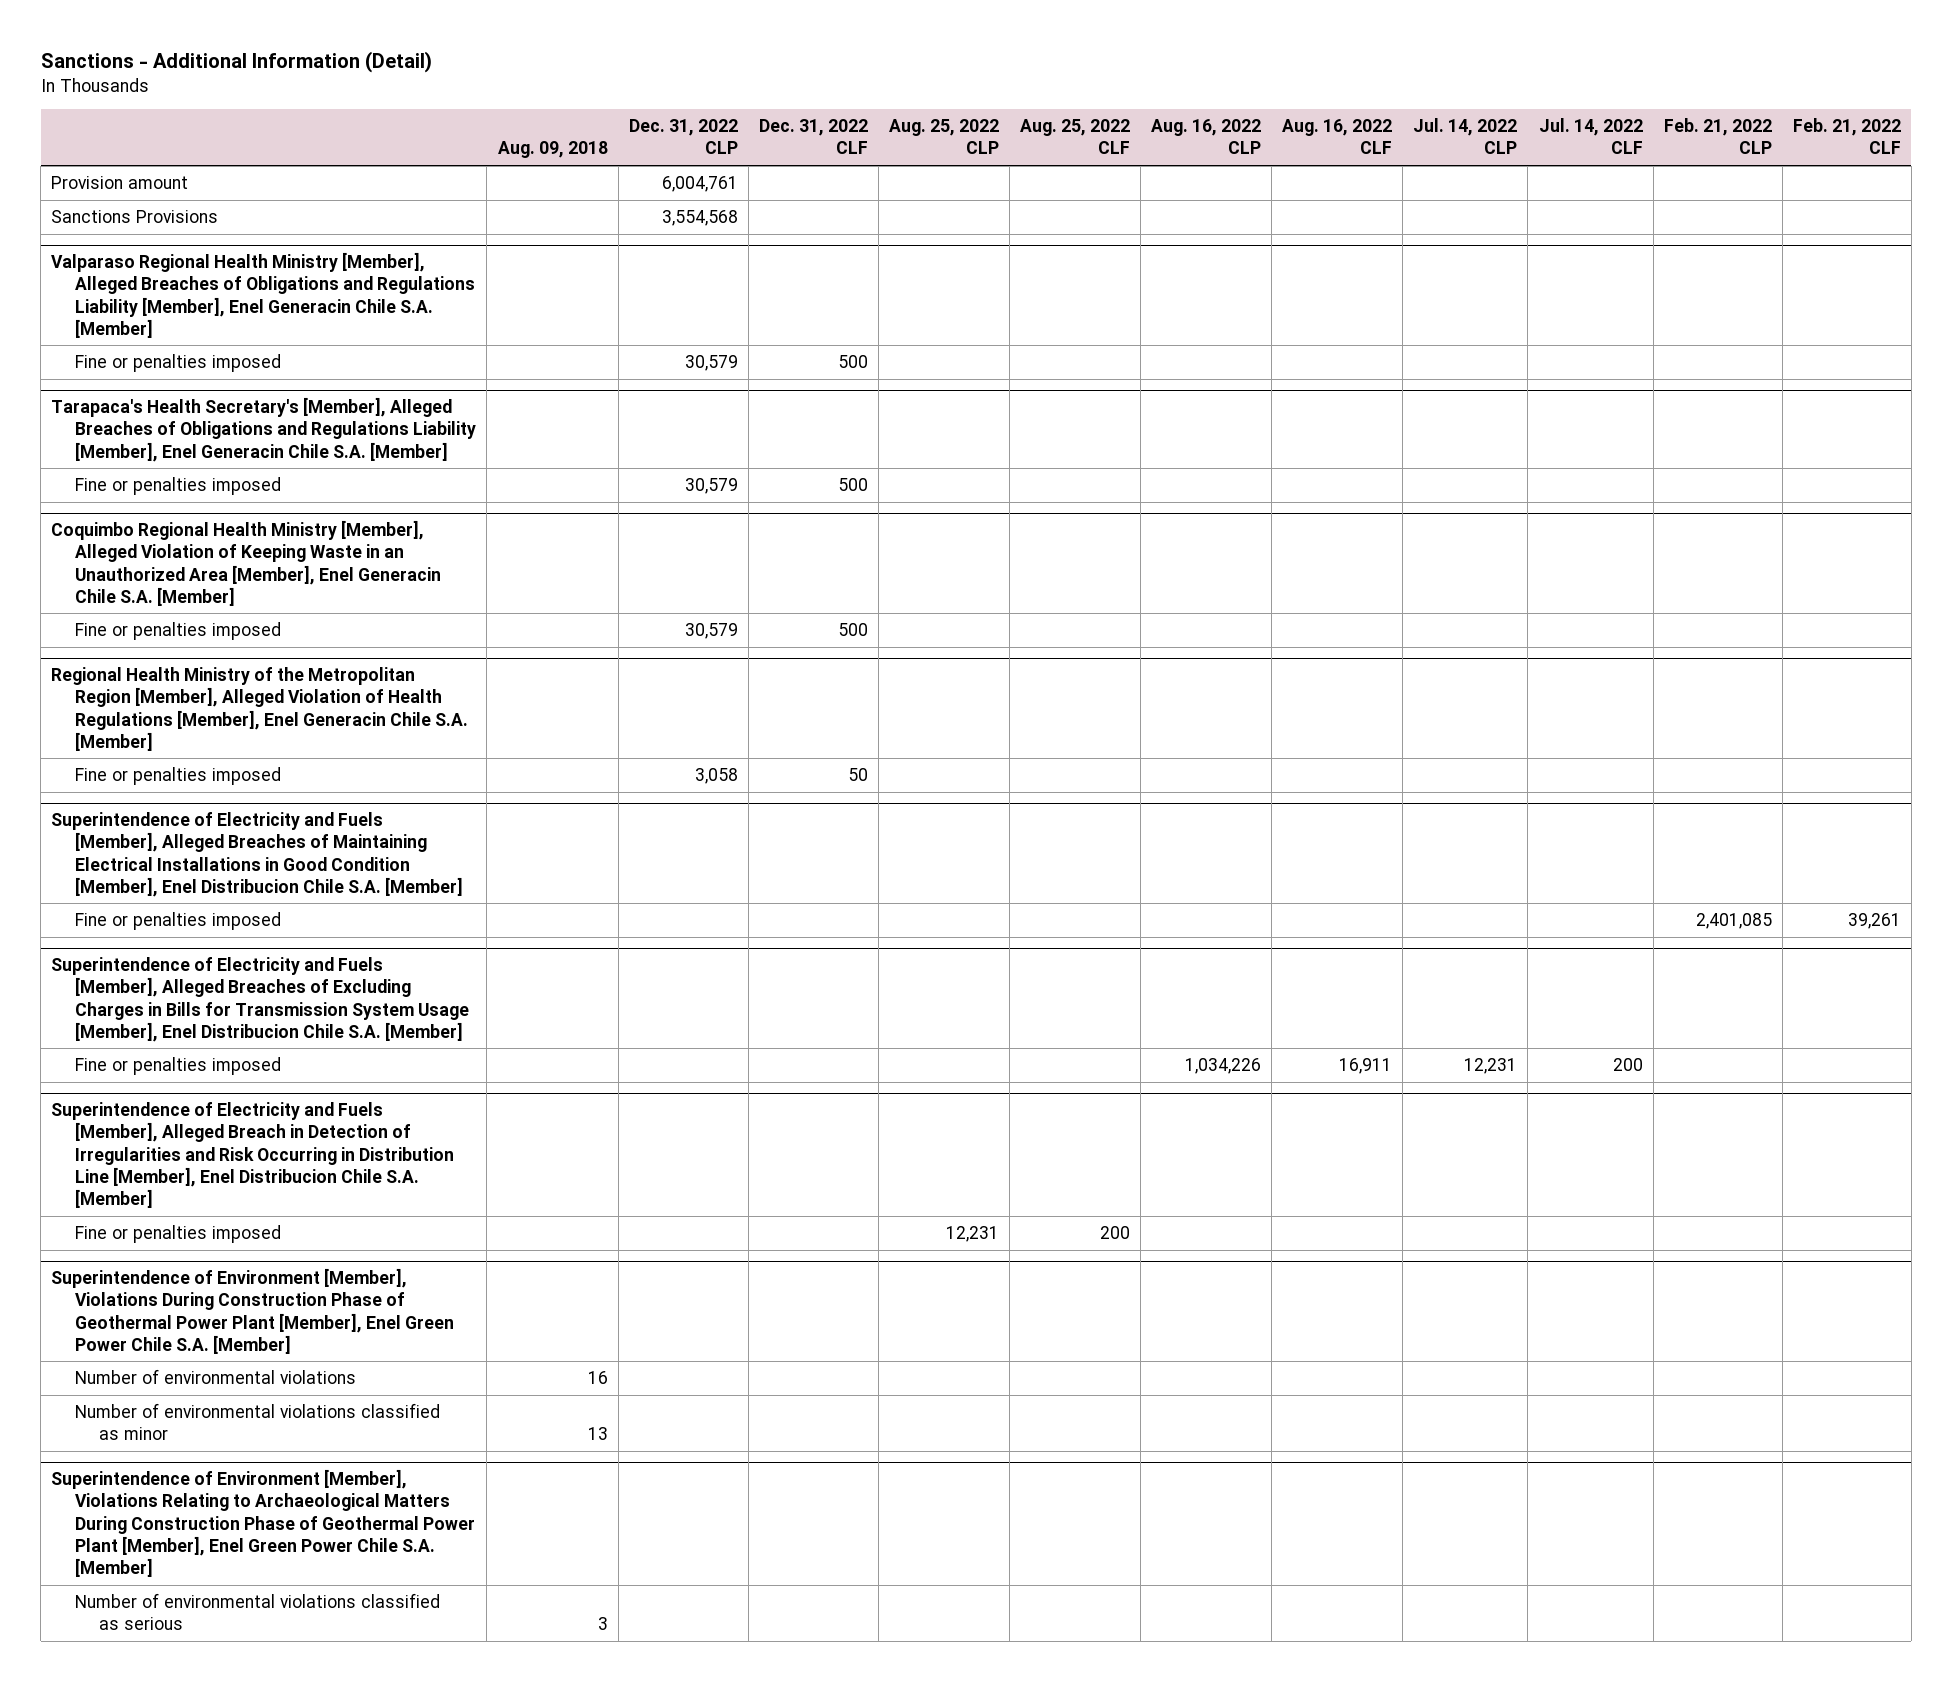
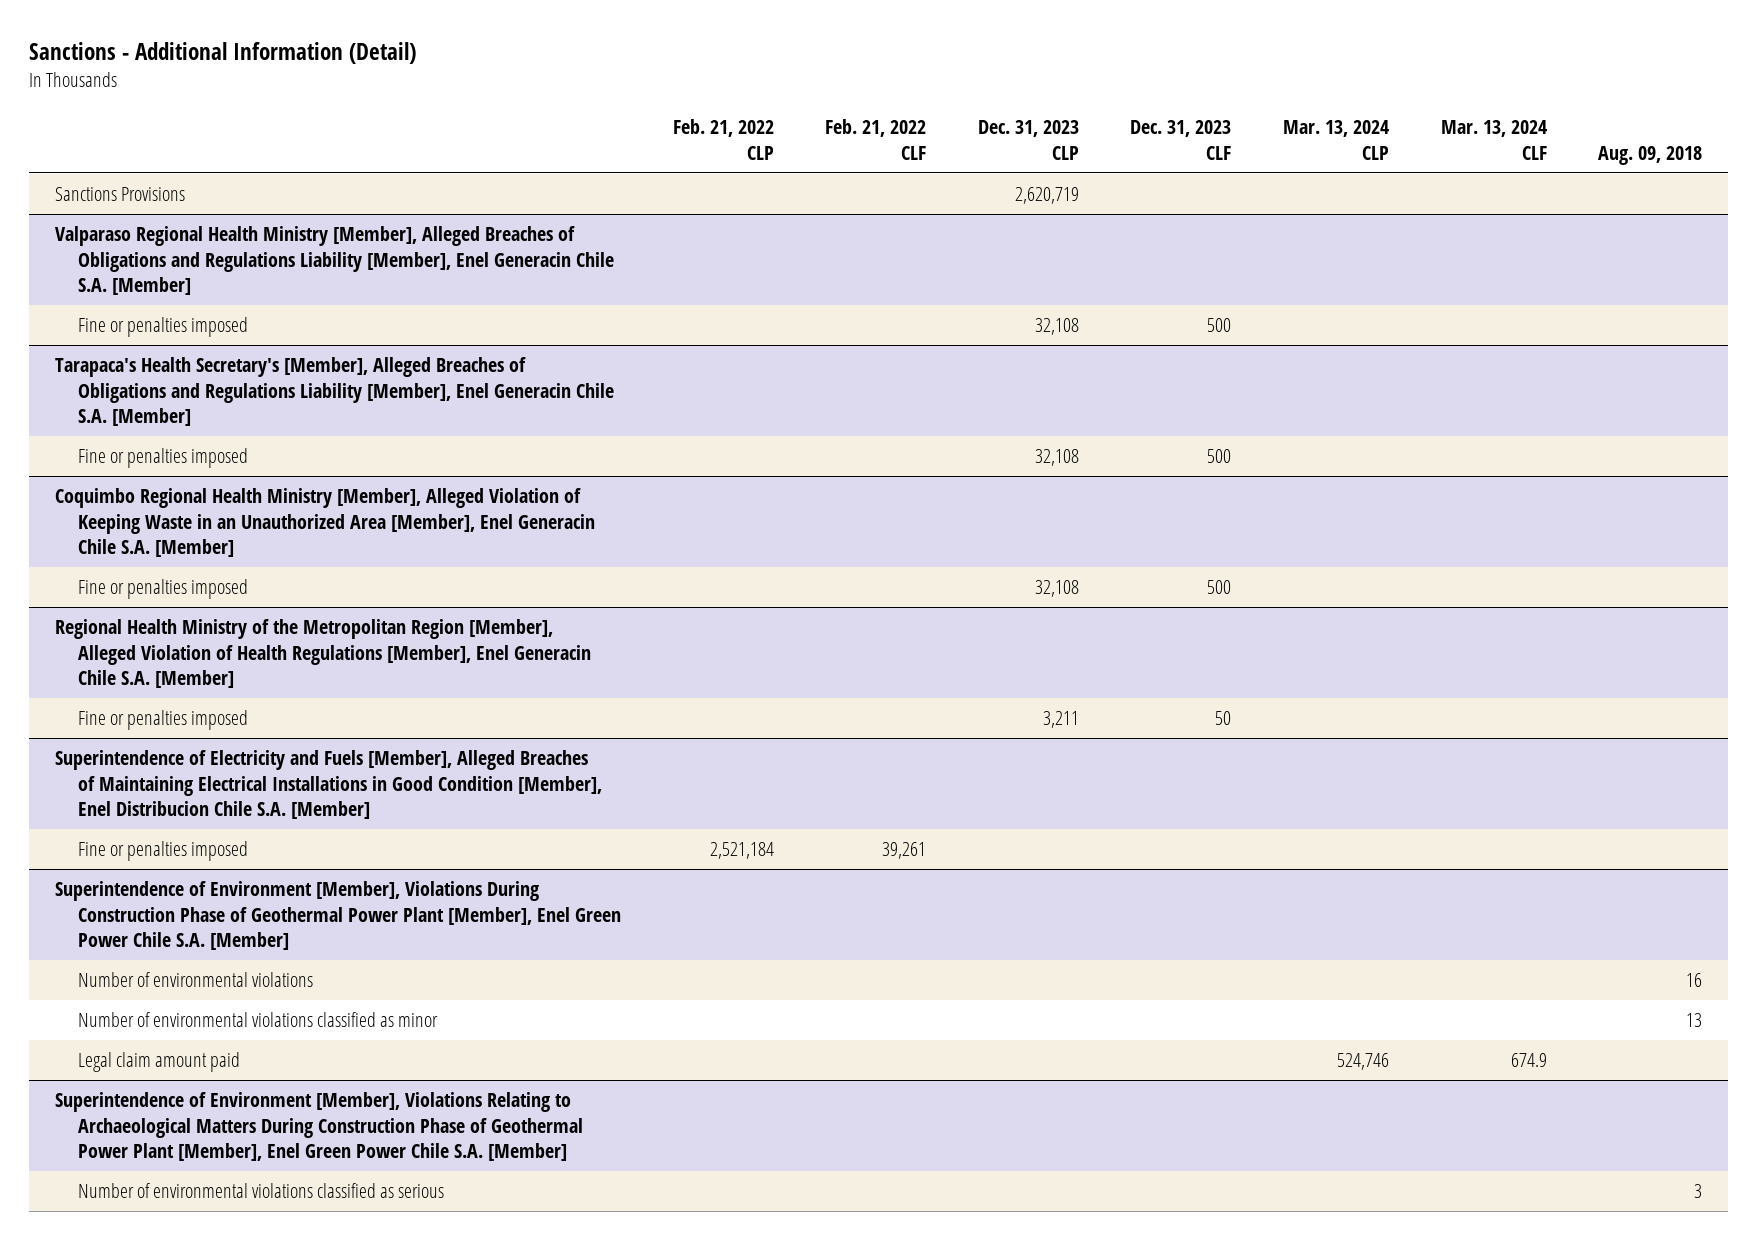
- | Aug. 09, 2018 | Dec. 31, 2022 CLP | Dec. 31, 2022 CLF | Aug. 25, 2022 CLP | Aug. 25, 2022 CLF | Aug. 16, 2022 CLP | Aug. 16, 2022 CLF | Jul. 14, 2022 CLP | Jul. 14, 2022 CLF | Feb. 21, 2022 CLP | Feb. 21, 2022 CLF
+ | Feb. 21, 2022 CLP | Feb. 21, 2022 CLF | Dec. 31, 2023 CLP | Dec. 31, 2023 CLF | Mar. 13, 2024 CLP | Mar. 13, 2024 CLF | Aug. 09, 2018
- Provision amount | | 6,004,761 | | | | | | | | |
@ Superintendence of Electricity and Fuels [Member], Alleged Breaches of Maintaining Electrical Installations in Good Condition [Member], Enel Distribucion Chile S.A. [Member]
- Fine or penalties imposed | | | | | | | | | | 2,401,085 | 39,261
- Superintendence of Electricity and Fuels [Member], Alleged Breaches of Excluding Charges in Bills for Transmission System Usage [Member], Enel Distribucion Chile S.A. [Member]
- Fine or penalties imposed | | | | | | 1,034,226 | 16,911 | 12,231 | 200 | |
- Superintendence of Electricity and Fuels [Member], Alleged Breach in Detection of Irregularities and Risk Occurring in Distribution Line [Member], Enel Distribucion Chile S.A. [Member]
- Fine or penalties imposed | | | | 12,231 | 200 | | | | | |
@ Superintendence of Electricity and Fuels [Member], Alleged Breaches of Maintaining Electrical Installations in Good Condition [Member], Enel Distribucion Chile S.A. [Member]
+ Fine or penalties imposed | 2,521,184 | 39,261 | | | | |
@ Superintendence of Environment [Member], Violations During Construction Phase of Geothermal Power Plant [Member], Enel Green Power Chile S.A. [Member]
+ Legal claim amount paid | | | | | 524,746 | 674.9 |

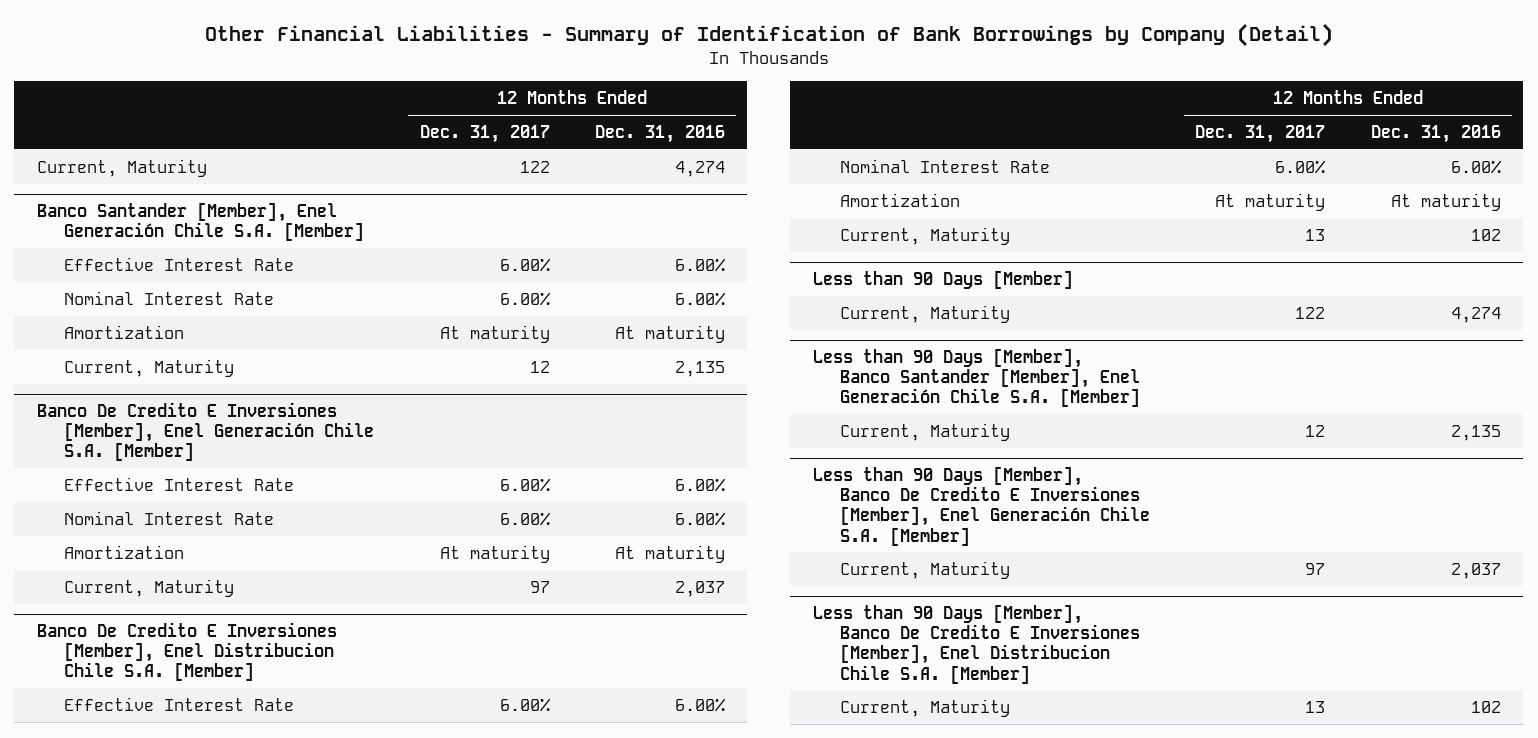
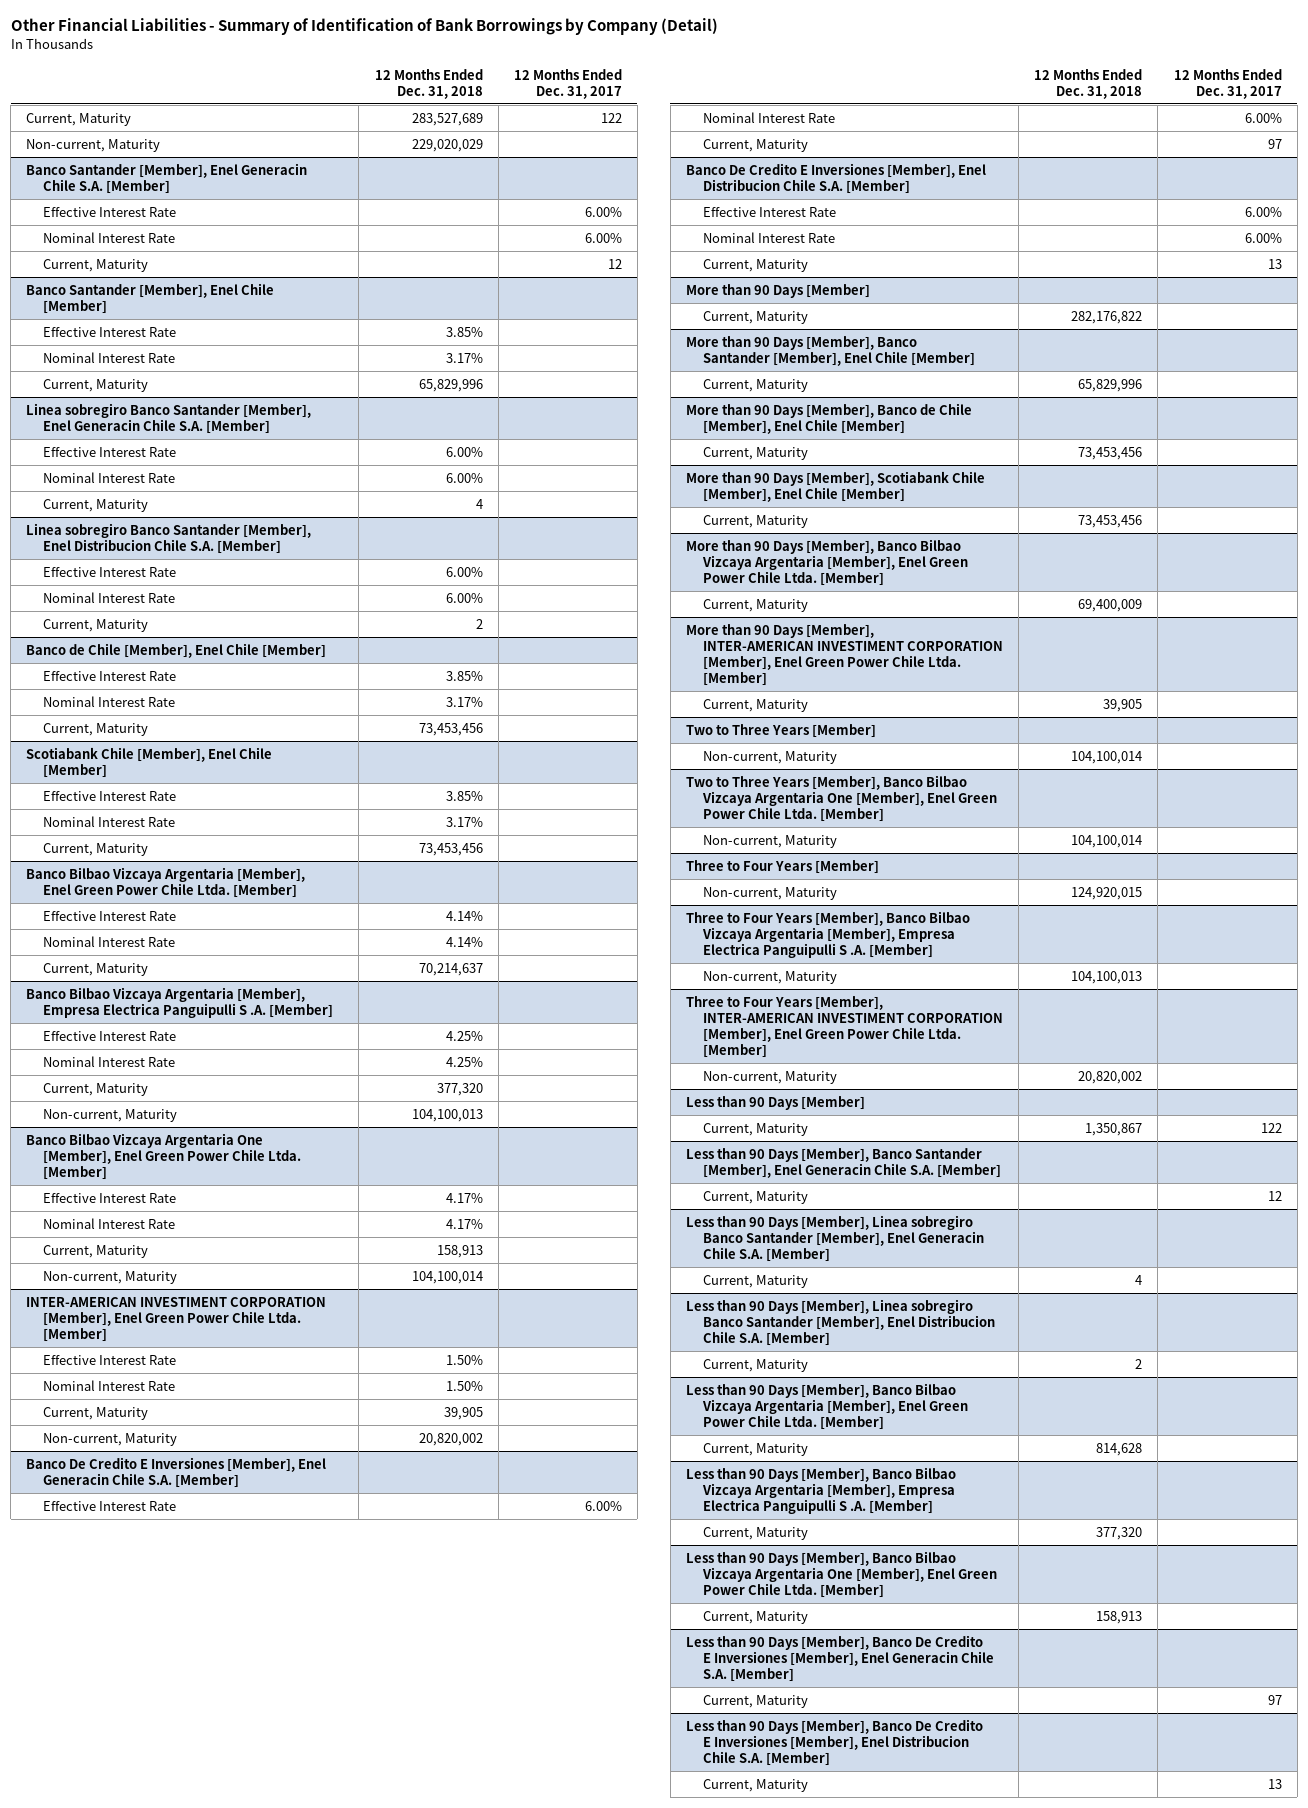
- | 12 Months Ended Dec. 31, 2017 | 12 Months Ended Dec. 31, 2016
+ | 12 Months Ended Dec. 31, 2018 | 12 Months Ended Dec. 31, 2017
- Banco Santander [Member], Enel Generación Chile S.A. [Member]
+ Non-current, Maturity | 229,020,029 |
+ Banco Santander [Member], Enel Generacin Chile S.A. [Member]
- Amortization | At maturity | At maturity
- Banco De Credito E Inversiones [Member], Enel Generación Chile S.A. [Member]
+ Banco Santander [Member], Enel Chile [Member]
+ Effective Interest Rate | 3.85% |
+ Nominal Interest Rate | 3.17% |
+ Current, Maturity | 65,829,996 |
+ Linea sobregiro Banco Santander [Member], Enel Generacin Chile S.A. [Member]
+ Effective Interest Rate | 6.00% |
+ Nominal Interest Rate | 6.00% |
+ Current, Maturity | 4 |
+ Linea sobregiro Banco Santander [Member], Enel Distribucion Chile S.A. [Member]
+ Effective Interest Rate | 6.00% |
+ Nominal Interest Rate | 6.00% |
+ Current, Maturity | 2 |
+ Banco de Chile [Member], Enel Chile [Member]
+ Effective Interest Rate | 3.85% |
+ Nominal Interest Rate | 3.17% |
+ Current, Maturity | 73,453,456 |
+ Scotiabank Chile [Member], Enel Chile [Member]
+ Effective Interest Rate | 3.85% |
+ Nominal Interest Rate | 3.17% |
+ Current, Maturity | 73,453,456 |
+ Banco Bilbao Vizcaya Argentaria [Member], Enel Green Power Chile Ltda. [Member]
+ Effective Interest Rate | 4.14% |
+ Nominal Interest Rate | 4.14% |
+ Current, Maturity | 70,214,637 |
+ Banco Bilbao Vizcaya Argentaria [Member], Empresa Electrica Panguipulli S .A. [Member]
+ Effective Interest Rate | 4.25% |
+ Nominal Interest Rate | 4.25% |
+ Current, Maturity | 377,320 |
+ Non-current, Maturity | 104,100,013 |
+ Banco Bilbao Vizcaya Argentaria One [Member], Enel Green Power Chile Ltda. [Member]
+ Effective Interest Rate | 4.17% |
+ Nominal Interest Rate | 4.17% |
+ Current, Maturity | 158,913 |
+ Non-current, Maturity | 104,100,014 |
+ INTER-AMERICAN INVESTIMENT CORPORATION [Member], Enel Green Power Chile Ltda. [Member]
+ Effective Interest Rate | 1.50% |
+ Nominal Interest Rate | 1.50% |
+ Current, Maturity | 39,905 |
+ Non-current, Maturity | 20,820,002 |
+ Banco De Credito E Inversiones [Member], Enel Generacin Chile S.A. [Member]
- Amortization | At maturity | At maturity
@ Banco De Credito E Inversiones [Member], Enel Distribucion Chile S.A. [Member]
- Amortization | At maturity | At maturity
+ More than 90 Days [Member]
+ Current, Maturity | 282,176,822 |
+ More than 90 Days [Member], Banco Santander [Member], Enel Chile [Member]
+ Current, Maturity | 65,829,996 |
+ More than 90 Days [Member], Banco de Chile [Member], Enel Chile [Member]
+ Current, Maturity | 73,453,456 |
+ More than 90 Days [Member], Scotiabank Chile [Member], Enel Chile [Member]
+ Current, Maturity | 73,453,456 |
+ More than 90 Days [Member], Banco Bilbao Vizcaya Argentaria [Member], Enel Green Power Chile Ltda. [Member]
+ Current, Maturity | 69,400,009 |
+ More than 90 Days [Member], INTER-AMERICAN INVESTIMENT CORPORATION [Member], Enel Green Power Chile Ltda. [Member]
+ Current, Maturity | 39,905 |
+ Two to Three Years [Member]
+ Non-current, Maturity | 104,100,014 |
+ Two to Three Years [Member], Banco Bilbao Vizcaya Argentaria One [Member], Enel Green Power Chile Ltda. [Member]
+ Non-current, Maturity | 104,100,014 |
+ Three to Four Years [Member]
+ Non-current, Maturity | 124,920,015 |
+ Three to Four Years [Member], Banco Bilbao Vizcaya Argentaria [Member], Empresa Electrica Panguipulli S .A. [Member]
+ Non-current, Maturity | 104,100,013 |
+ Three to Four Years [Member], INTER-AMERICAN INVESTIMENT CORPORATION [Member], Enel Green Power Chile Ltda. [Member]
+ Non-current, Maturity | 20,820,002 |
- Less than 90 Days [Member], Banco Santander [Member], Enel Generación Chile S.A. [Member]
+ Less than 90 Days [Member], Banco Santander [Member], Enel Generacin Chile S.A. [Member]
- Less than 90 Days [Member], Banco De Credito E Inversiones [Member], Enel Generación Chile S.A. [Member]
+ Less than 90 Days [Member], Linea sobregiro Banco Santander [Member], Enel Generacin Chile S.A. [Member]
+ Current, Maturity | 4 |
+ Less than 90 Days [Member], Linea sobregiro Banco Santander [Member], Enel Distribucion Chile S.A. [Member]
+ Current, Maturity | 2 |
+ Less than 90 Days [Member], Banco Bilbao Vizcaya Argentaria [Member], Enel Green Power Chile Ltda. [Member]
+ Current, Maturity | 814,628 |
+ Less than 90 Days [Member], Banco Bilbao Vizcaya Argentaria [Member], Empresa Electrica Panguipulli S .A. [Member]
+ Current, Maturity | 377,320 |
+ Less than 90 Days [Member], Banco Bilbao Vizcaya Argentaria One [Member], Enel Green Power Chile Ltda. [Member]
+ Current, Maturity | 158,913 |
+ Less than 90 Days [Member], Banco De Credito E Inversiones [Member], Enel Generacin Chile S.A. [Member]

